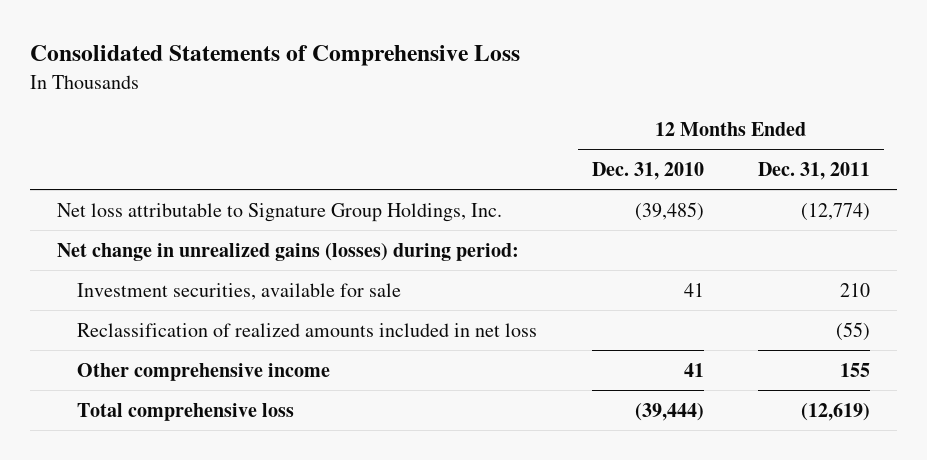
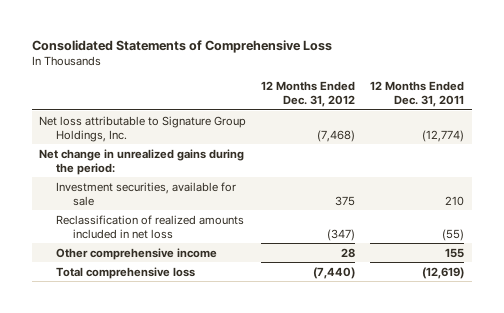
- | 12 Months Ended Dec. 31, 2010 | 12 Months Ended Dec. 31, 2011
+ | 12 Months Ended Dec. 31, 2012 | 12 Months Ended Dec. 31, 2011
- Net change in unrealized gains (losses) during period:
+ Net change in unrealized gains during the period:

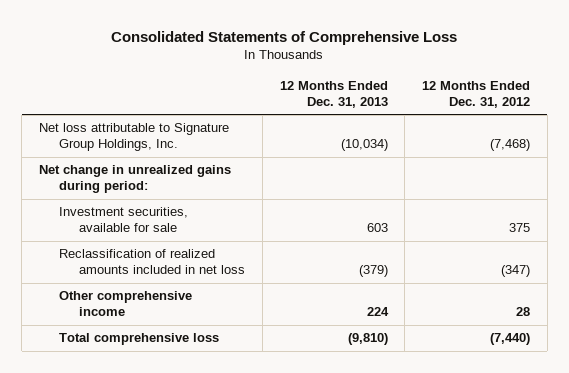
- | 12 Months Ended Dec. 31, 2012 | 12 Months Ended Dec. 31, 2011
+ | 12 Months Ended Dec. 31, 2013 | 12 Months Ended Dec. 31, 2012
- Net change in unrealized gains during the period:
+ Net change in unrealized gains during period:

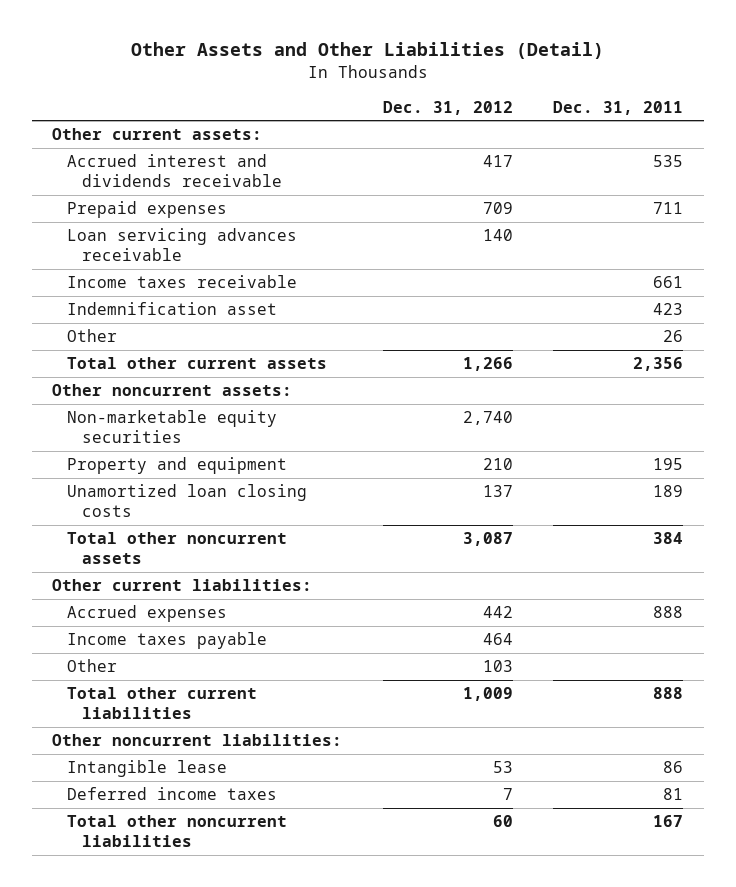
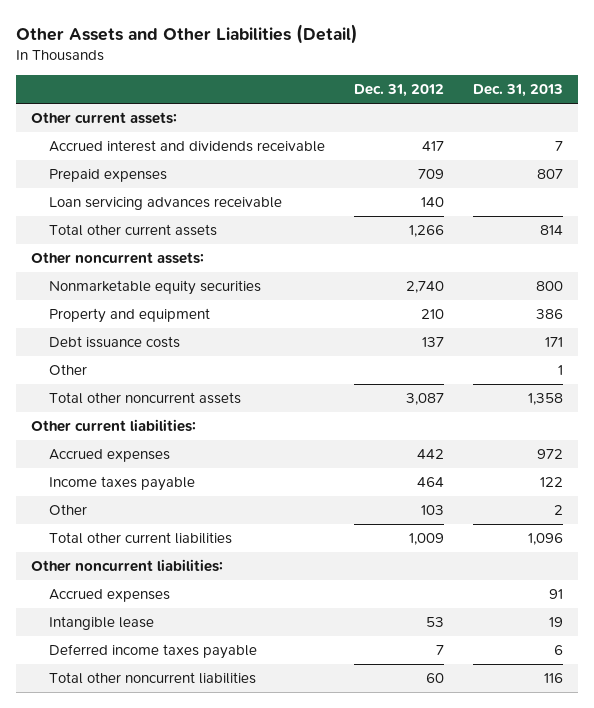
- | Dec. 31, 2012 | Dec. 31, 2011
+ | Dec. 31, 2012 | Dec. 31, 2013
- Income taxes receivable | | 661
- Indemnification asset | | 423
- Non-marketable equity securities | 2,740 |
+ Nonmarketable equity securities | 2,740 | 800
- Unamortized loan closing costs | 137 | 189
+ Debt issuance costs | 137 | 171
moved down: Other | | 1
+ Accrued expenses | | 91
- Deferred income taxes | 7 | 81
+ Deferred income taxes payable | 7 | 6

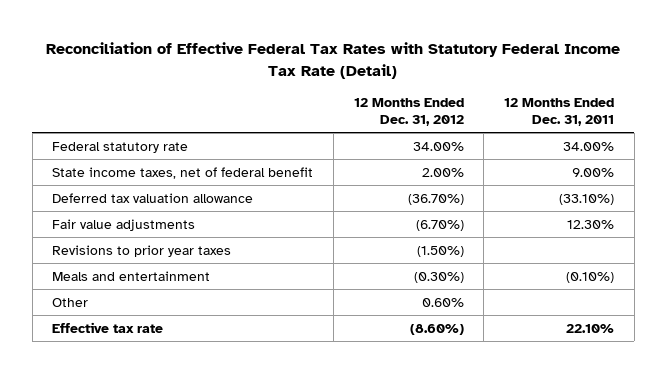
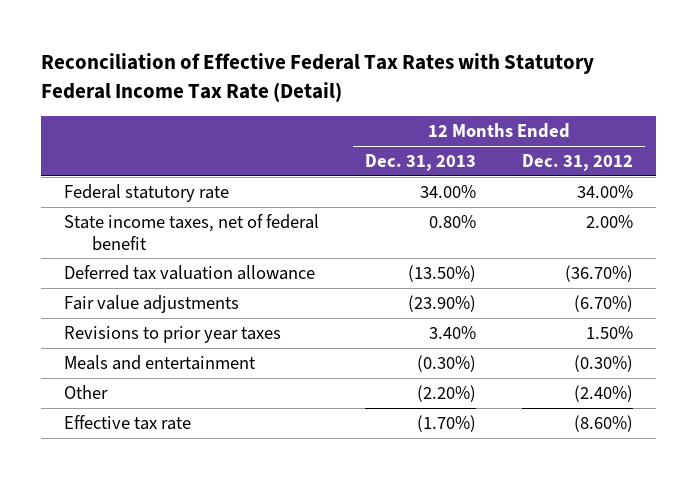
- | 12 Months Ended Dec. 31, 2012 | 12 Months Ended Dec. 31, 2011
+ | 12 Months Ended Dec. 31, 2013 | 12 Months Ended Dec. 31, 2012
- Revisions to prior year taxes | (1.50%) |
+ Revisions to prior year taxes | 3.40% | 1.50%
- Other | 0.60% |
+ Other | (2.20%) | (2.40%)

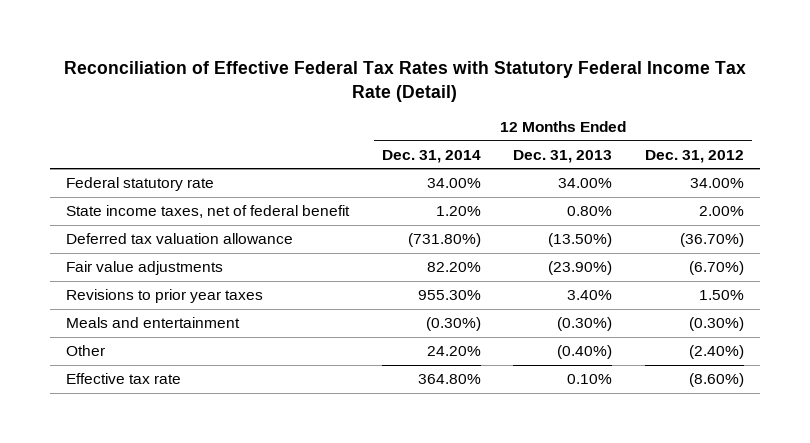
- | 12 Months Ended Dec. 31, 2013 | 12 Months Ended Dec. 31, 2012
+ | 12 Months Ended Dec. 31, 2014 | 12 Months Ended Dec. 31, 2013 | 12 Months Ended Dec. 31, 2012
- Other | (2.20%) | (2.40%)
- Effective tax rate | (1.70%) | (8.60%)
+ Other | 24.20% | (0.40%) | (2.40%)
+ Effective tax rate | 364.80% | 0.10% | (8.60%)

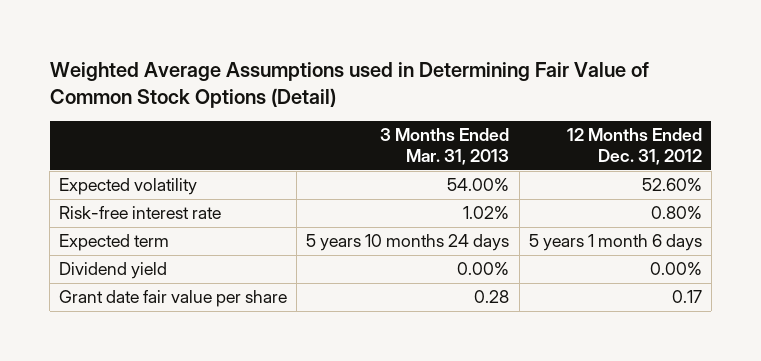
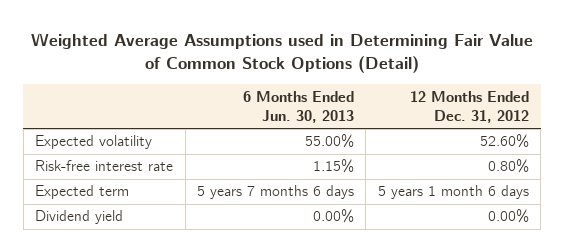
- | 3 Months Ended Mar. 31, 2013 | 12 Months Ended Dec. 31, 2012
+ | 6 Months Ended Jun. 30, 2013 | 12 Months Ended Dec. 31, 2012
- Grant date fair value per share | 0.28 | 0.17

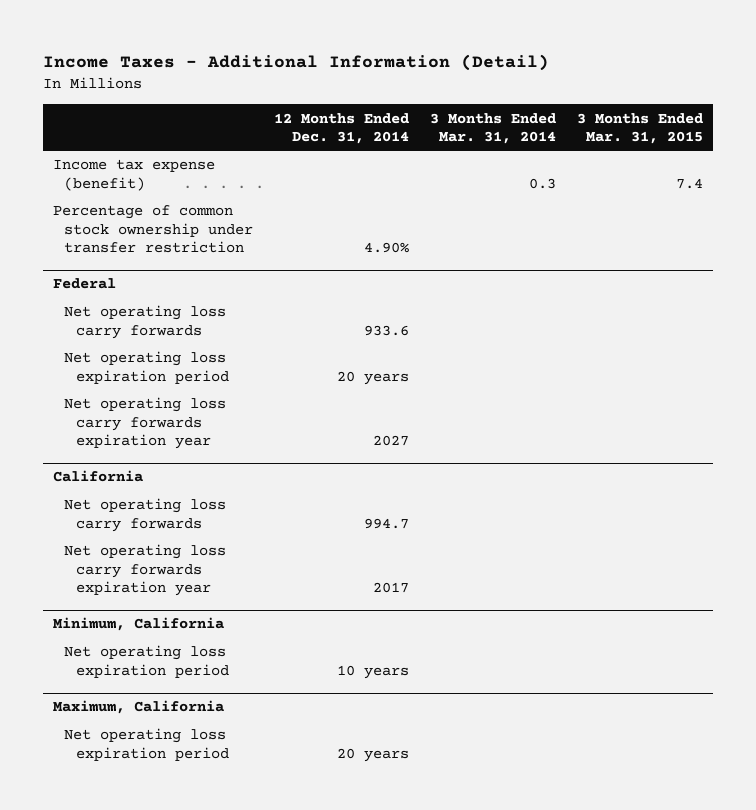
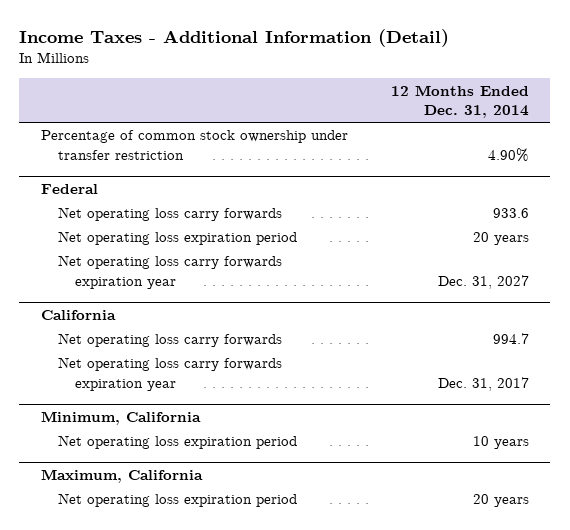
- | 12 Months Ended Dec. 31, 2014 | 3 Months Ended Mar. 31, 2014 | 3 Months Ended Mar. 31, 2015
+ | 12 Months Ended Dec. 31, 2014
- Income tax expense (benefit) | | 0.3 | 7.4
@ Federal
- Net operating loss carry forwards expiration year | 2027 | |
+ Net operating loss carry forwards expiration year | Dec. 31, 2027
@ California
- Net operating loss carry forwards expiration year | 2017 | |
+ Net operating loss carry forwards expiration year | Dec. 31, 2017

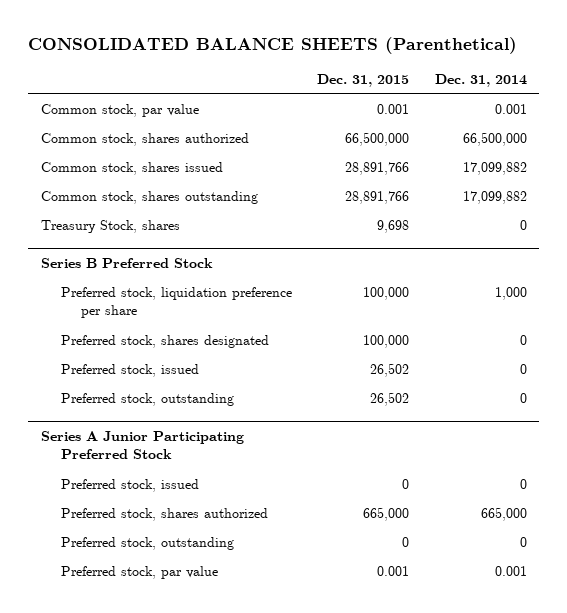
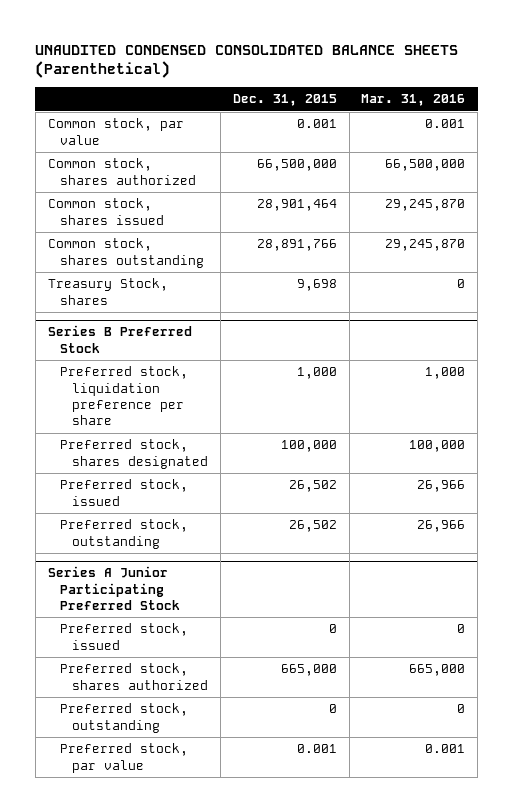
- CONSOLIDATED BALANCE SHEETS (Parenthetical)
+ UNAUDITED CONDENSED CONSOLIDATED BALANCE SHEETS (Parenthetical)
- | Dec. 31, 2015 | Dec. 31, 2014
+ | Dec. 31, 2015 | Mar. 31, 2016
- Common stock, shares issued | 28,891,766 | 17,099,882
+ Common stock, shares issued | 28,901,464 | 29,245,870
@ Series B Preferred Stock
- Preferred stock, liquidation preference per share | 100,000 | 1,000
+ Preferred stock, liquidation preference per share | 1,000 | 1,000

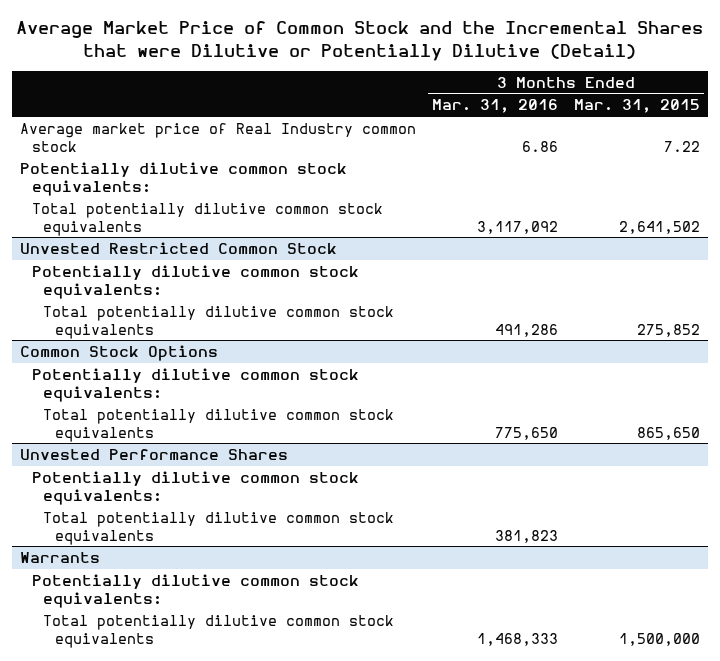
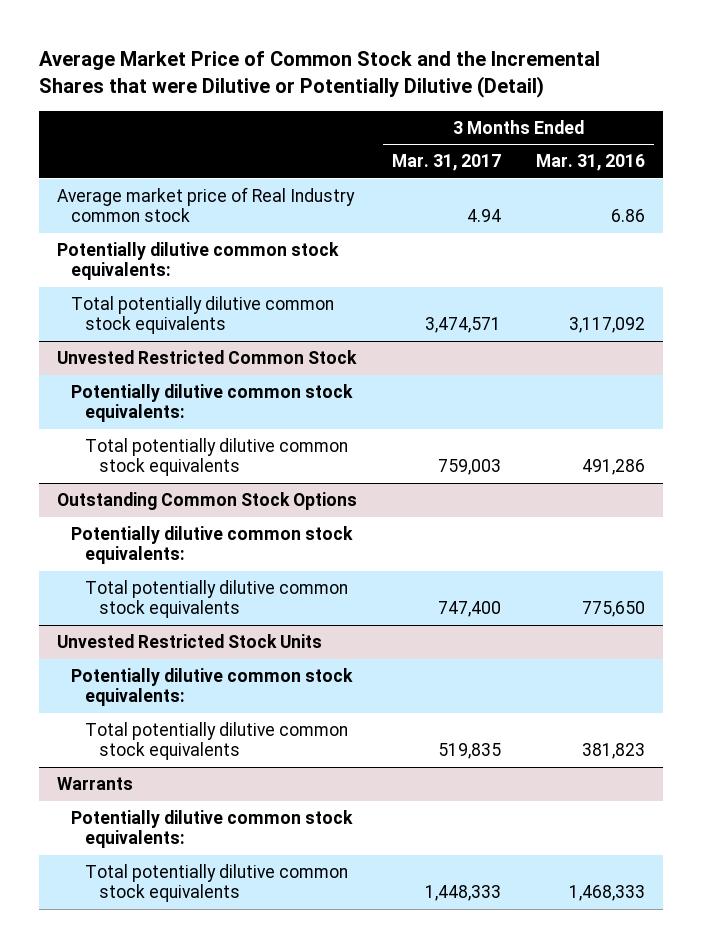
- | 3 Months Ended Mar. 31, 2016 | 3 Months Ended Mar. 31, 2015
+ | 3 Months Ended Mar. 31, 2017 | 3 Months Ended Mar. 31, 2016
- Common Stock Options
+ Outstanding Common Stock Options
- Unvested Performance Shares
+ Unvested Restricted Stock Units

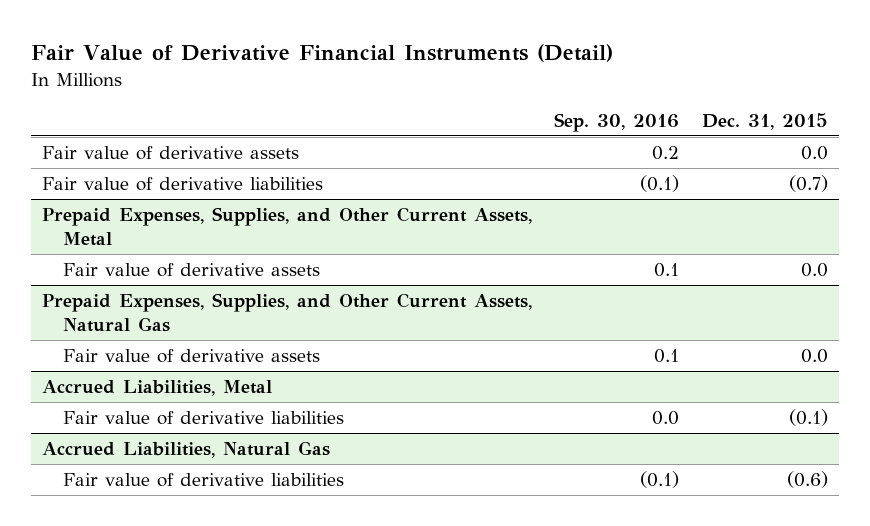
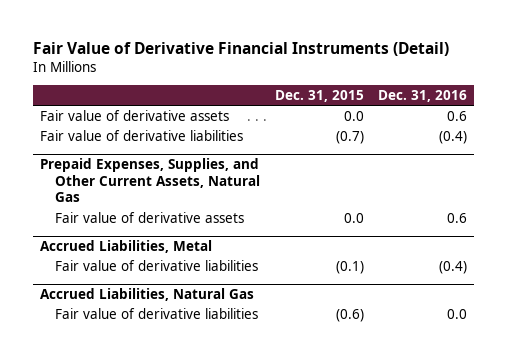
- | Sep. 30, 2016 | Dec. 31, 2015
+ | Dec. 31, 2015 | Dec. 31, 2016
- Prepaid Expenses, Supplies, and Other Current Assets, Metal
- Fair value of derivative assets | 0.1 | 0.0

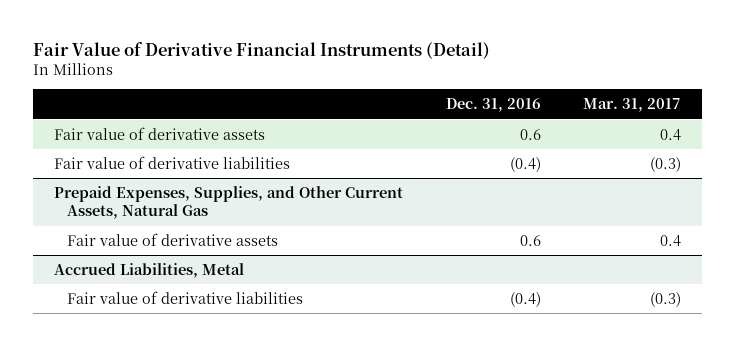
- | Dec. 31, 2015 | Dec. 31, 2016
+ | Dec. 31, 2016 | Mar. 31, 2017
- Accrued Liabilities, Natural Gas
- Fair value of derivative liabilities | (0.6) | 0.0

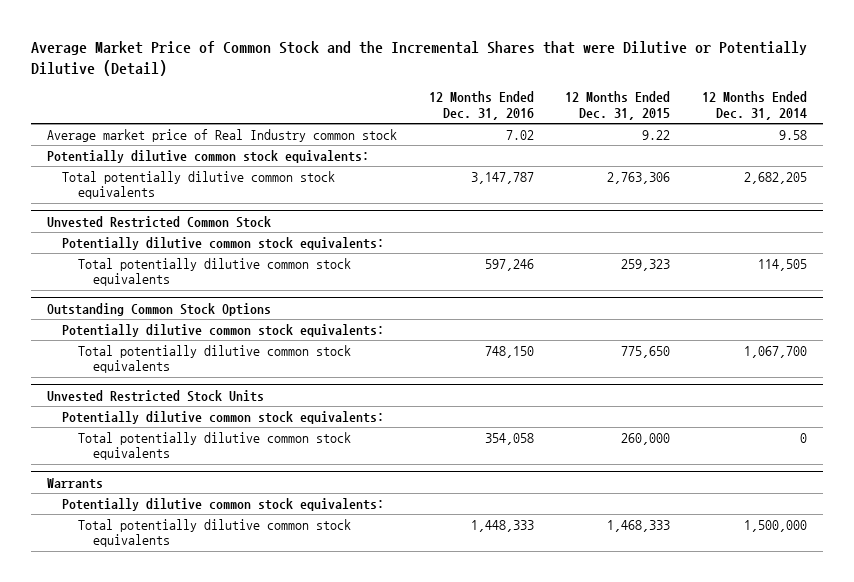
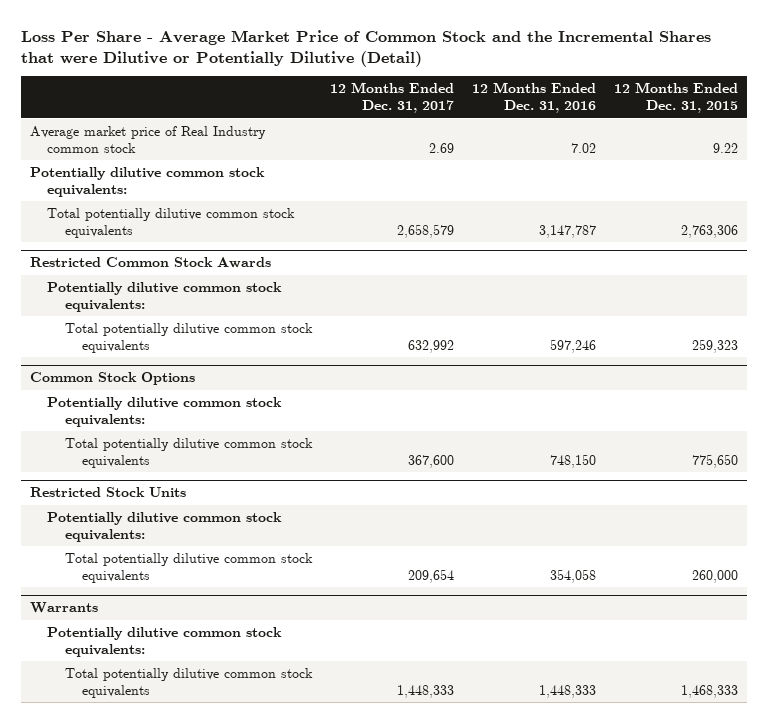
- Average Market Price of Common Stock and the Incremental Shares that were Dilutive or Potentially Dilutive (Detail)
+ Loss Per Share - Average Market Price of Common Stock and the Incremental Shares that were Dilutive or Potentially Dilutive (Detail)
- | 12 Months Ended Dec. 31, 2016 | 12 Months Ended Dec. 31, 2015 | 12 Months Ended Dec. 31, 2014
+ | 12 Months Ended Dec. 31, 2017 | 12 Months Ended Dec. 31, 2016 | 12 Months Ended Dec. 31, 2015
- Unvested Restricted Common Stock
+ Restricted Common Stock Awards
- Outstanding Common Stock Options
+ Common Stock Options
- Unvested Restricted Stock Units
+ Restricted Stock Units

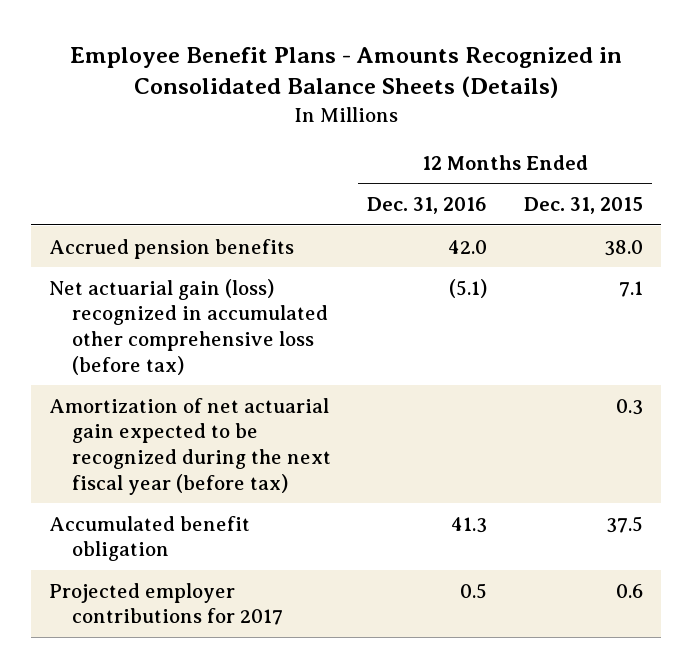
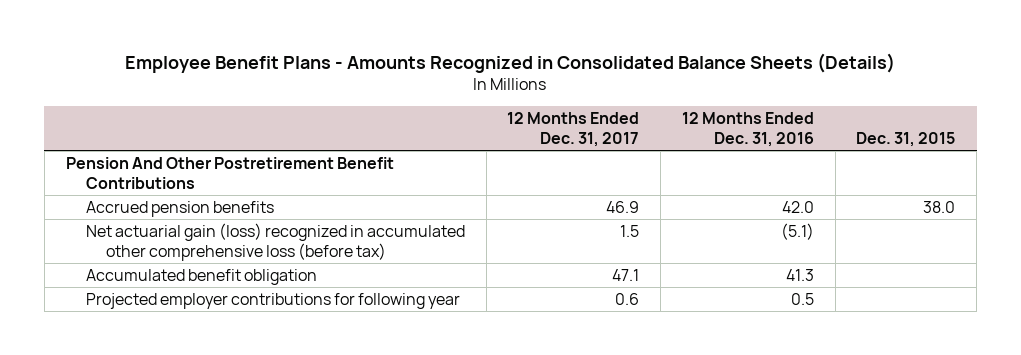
- | 12 Months Ended Dec. 31, 2016 | 12 Months Ended Dec. 31, 2015
+ | 12 Months Ended Dec. 31, 2017 | 12 Months Ended Dec. 31, 2016 | Dec. 31, 2015
+ Pension And Other Postretirement Benefit Contributions
- Amortization of net actuarial gain expected to be recognized during the next fiscal year (before tax) | | 0.3
- Projected employer contributions for 2017 | 0.5 | 0.6
+ Projected employer contributions for following year | 0.6 | 0.5 |

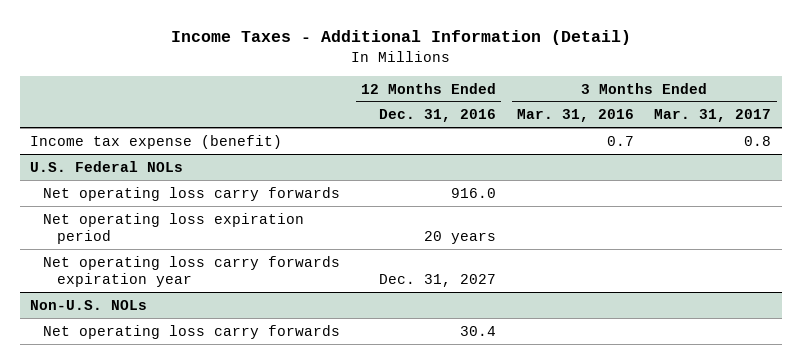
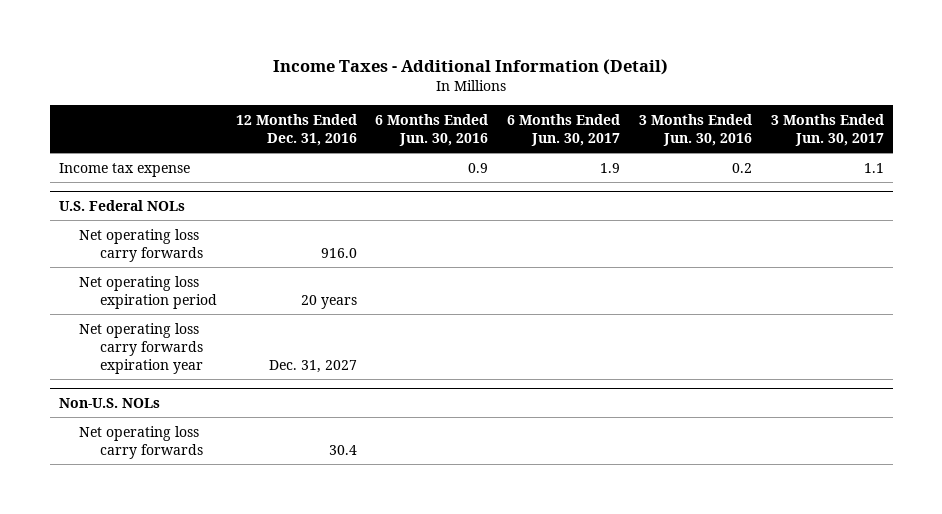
- | 12 Months Ended Dec. 31, 2016 | 3 Months Ended Mar. 31, 2016 | 3 Months Ended Mar. 31, 2017
+ | 12 Months Ended Dec. 31, 2016 | 6 Months Ended Jun. 30, 2016 | 6 Months Ended Jun. 30, 2017 | 3 Months Ended Jun. 30, 2016 | 3 Months Ended Jun. 30, 2017
- Income tax expense (benefit) | | 0.7 | 0.8
+ Income tax expense | | 0.9 | 1.9 | 0.2 | 1.1

